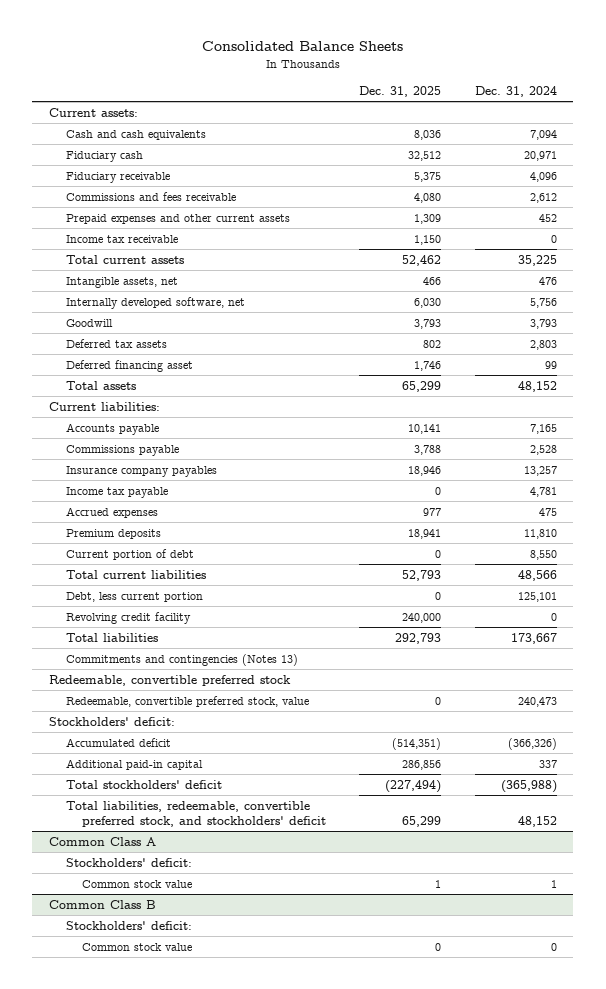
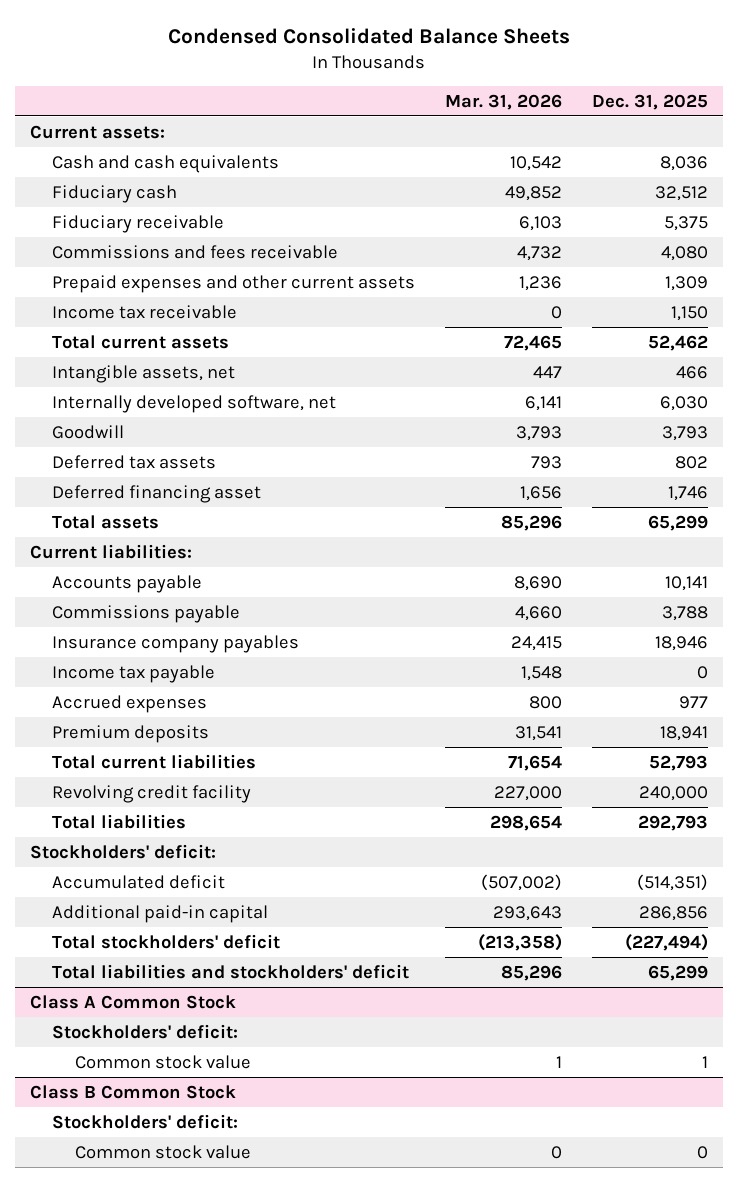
- Consolidated Balance Sheets
+ Condensed Consolidated Balance Sheets
- | Dec. 31, 2025 | Dec. 31, 2024
+ | Mar. 31, 2026 | Dec. 31, 2025
- Current portion of debt | 0 | 8,550
- Debt, less current portion | 0 | 125,101
- Commitments and contingencies (Notes 13)
- Redeemable, convertible preferred stock
- Redeemable, convertible preferred stock, value | 0 | 240,473
- Total liabilities, redeemable, convertible preferred stock, and stockholders' deficit | 65,299 | 48,152
- Common Class A
+ Total liabilities and stockholders' deficit | 85,296 | 65,299
+ Class A Common Stock
- Common Class B
+ Class B Common Stock

